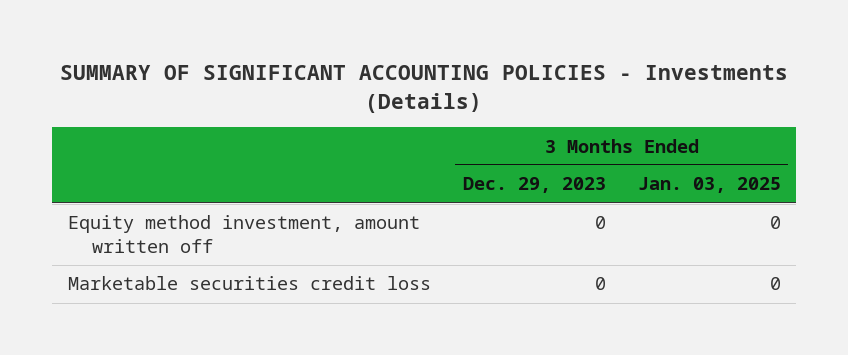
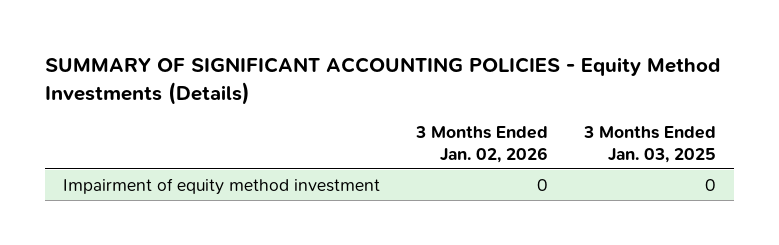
- SUMMARY OF SIGNIFICANT ACCOUNTING POLICIES - Investments (Details)
+ SUMMARY OF SIGNIFICANT ACCOUNTING POLICIES - Equity Method Investments (Details)
- | 3 Months Ended Dec. 29, 2023 | 3 Months Ended Jan. 03, 2025
+ | 3 Months Ended Jan. 02, 2026 | 3 Months Ended Jan. 03, 2025
- Equity method investment, amount written off | 0 | 0
- Marketable securities credit loss | 0 | 0
+ Impairment of equity method investment | 0 | 0

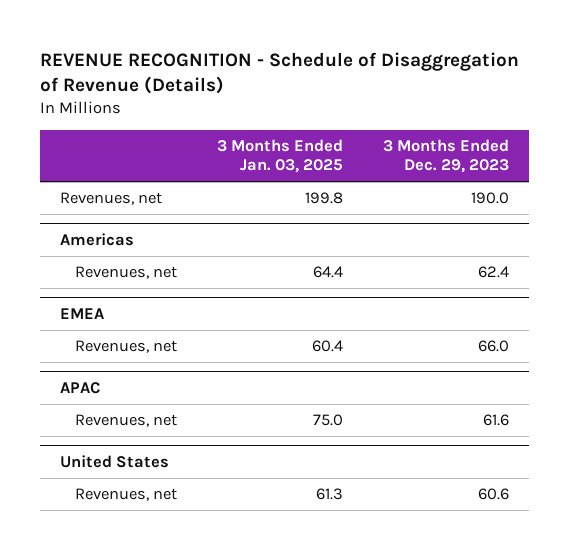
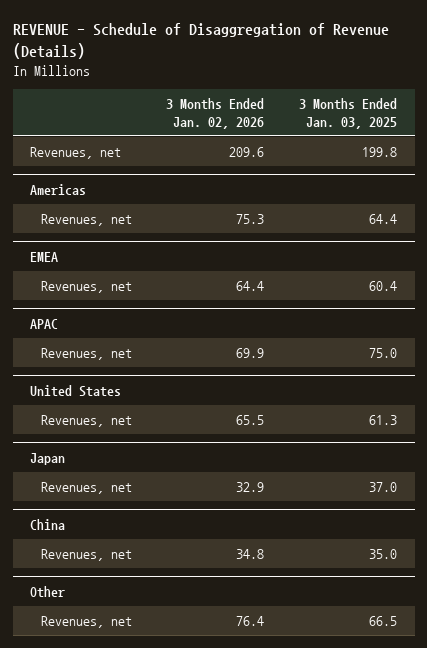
- REVENUE RECOGNITION - Schedule of Disaggregation of Revenue (Details)
+ REVENUE - Schedule of Disaggregation of Revenue (Details)
- | 3 Months Ended Jan. 03, 2025 | 3 Months Ended Dec. 29, 2023
+ | 3 Months Ended Jan. 02, 2026 | 3 Months Ended Jan. 03, 2025
+ Japan
+ Revenues, net | 32.9 | 37.0
+ China
+ Revenues, net | 34.8 | 35.0
+ Other
+ Revenues, net | 76.4 | 66.5

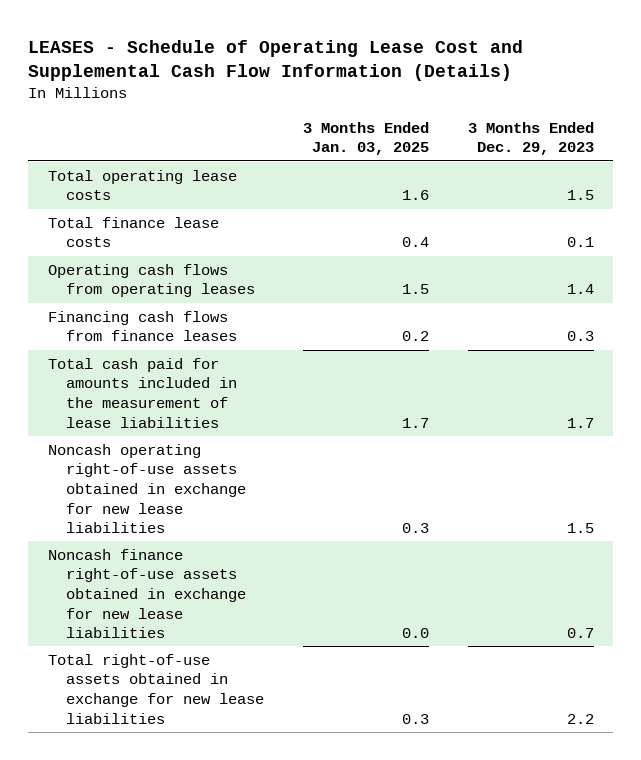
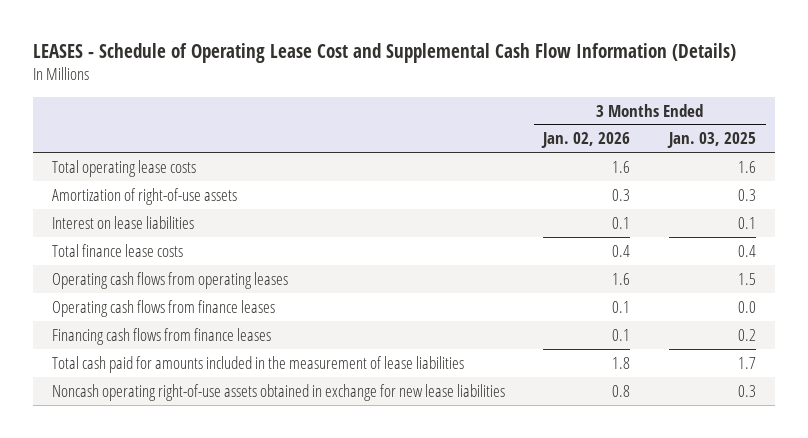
- | 3 Months Ended Jan. 03, 2025 | 3 Months Ended Dec. 29, 2023
+ | 3 Months Ended Jan. 02, 2026 | 3 Months Ended Jan. 03, 2025
+ Amortization of right-of-use assets | 0.3 | 0.3
+ Interest on lease liabilities | 0.1 | 0.1
+ Operating cash flows from finance leases | 0.1 | 0.0
- Noncash finance right-of-use assets obtained in exchange for new lease liabilities | 0.0 | 0.7
- Total right-of-use assets obtained in exchange for new lease liabilities | 0.3 | 2.2

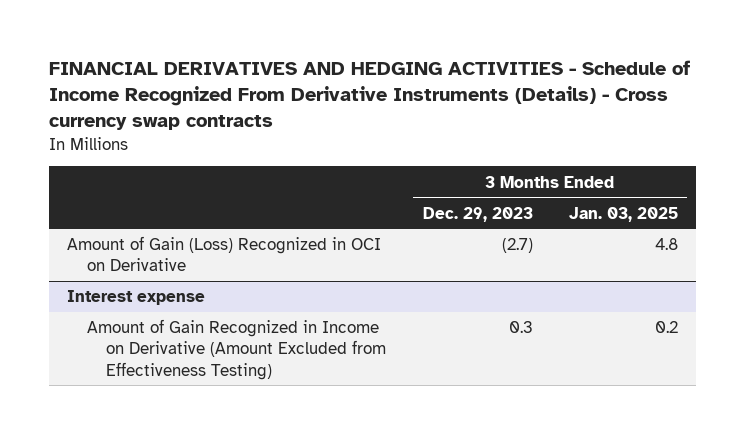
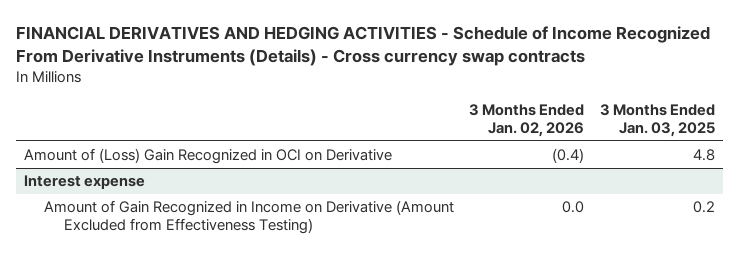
- | 3 Months Ended Dec. 29, 2023 | 3 Months Ended Jan. 03, 2025
+ | 3 Months Ended Jan. 02, 2026 | 3 Months Ended Jan. 03, 2025
- Amount of Gain (Loss) Recognized in OCI on Derivative | (2.7) | 4.8
+ Amount of (Loss) Gain Recognized in OCI on Derivative | (0.4) | 4.8

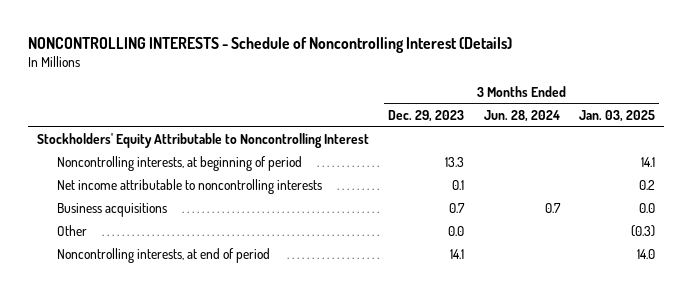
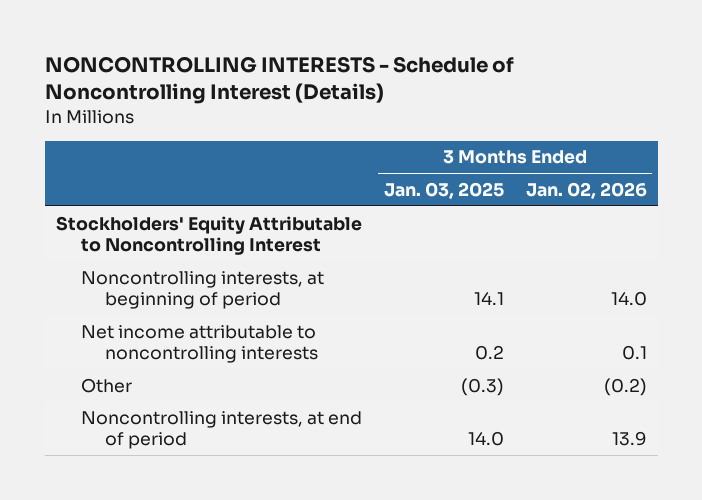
- | 3 Months Ended Dec. 29, 2023 | 3 Months Ended Jun. 28, 2024 | 3 Months Ended Jan. 03, 2025
+ | 3 Months Ended Jan. 03, 2025 | 3 Months Ended Jan. 02, 2026
- Business acquisitions | 0.7 | 0.7 | 0.0

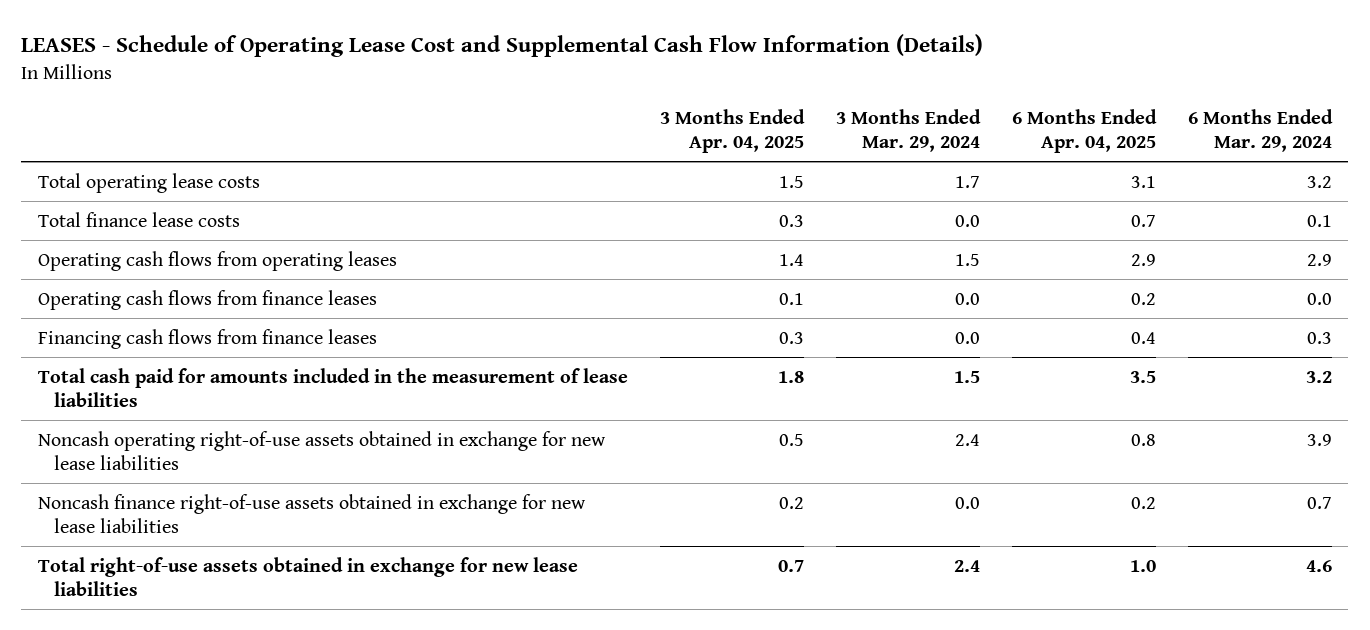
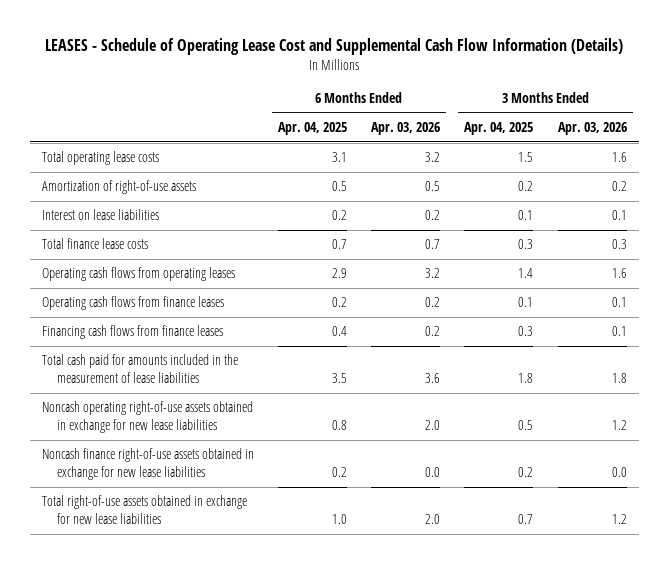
- | 3 Months Ended Apr. 04, 2025 | 3 Months Ended Mar. 29, 2024 | 6 Months Ended Apr. 04, 2025 | 6 Months Ended Mar. 29, 2024
+ | 6 Months Ended Apr. 04, 2025 | 6 Months Ended Apr. 03, 2026 | 3 Months Ended Apr. 04, 2025 | 3 Months Ended Apr. 03, 2026
+ Amortization of right-of-use assets | 0.5 | 0.5 | 0.2 | 0.2
+ Interest on lease liabilities | 0.2 | 0.2 | 0.1 | 0.1

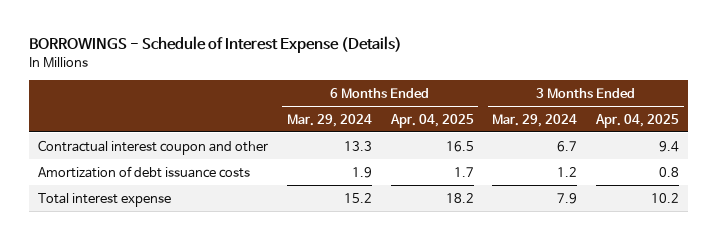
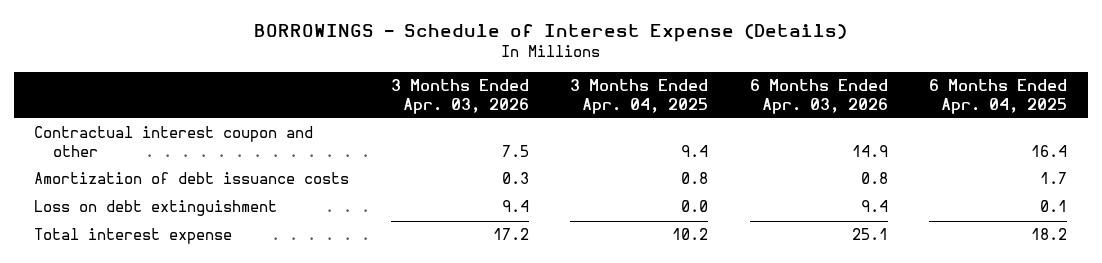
- | 6 Months Ended Mar. 29, 2024 | 6 Months Ended Apr. 04, 2025 | 3 Months Ended Mar. 29, 2024 | 3 Months Ended Apr. 04, 2025
+ | 3 Months Ended Apr. 03, 2026 | 3 Months Ended Apr. 04, 2025 | 6 Months Ended Apr. 03, 2026 | 6 Months Ended Apr. 04, 2025
- Contractual interest coupon and other | 13.3 | 16.5 | 6.7 | 9.4
+ Contractual interest coupon and other | 7.5 | 9.4 | 14.9 | 16.4
+ Loss on debt extinguishment | 9.4 | 0.0 | 9.4 | 0.1

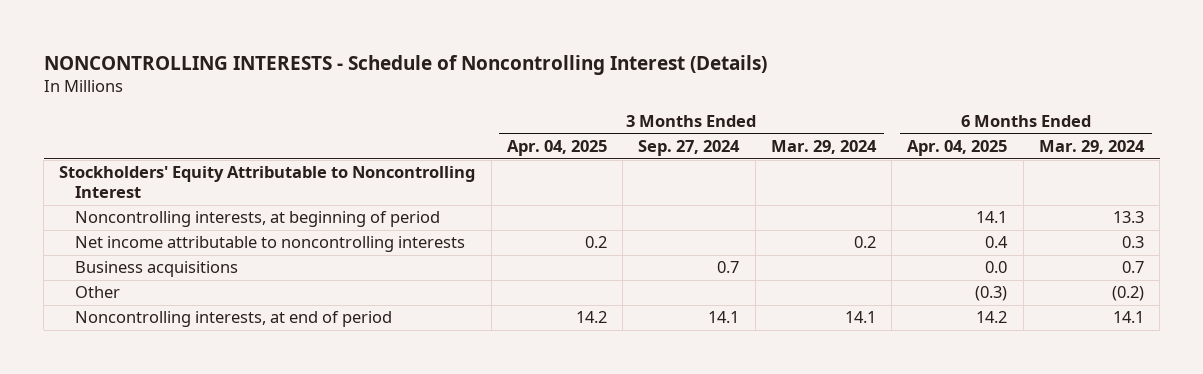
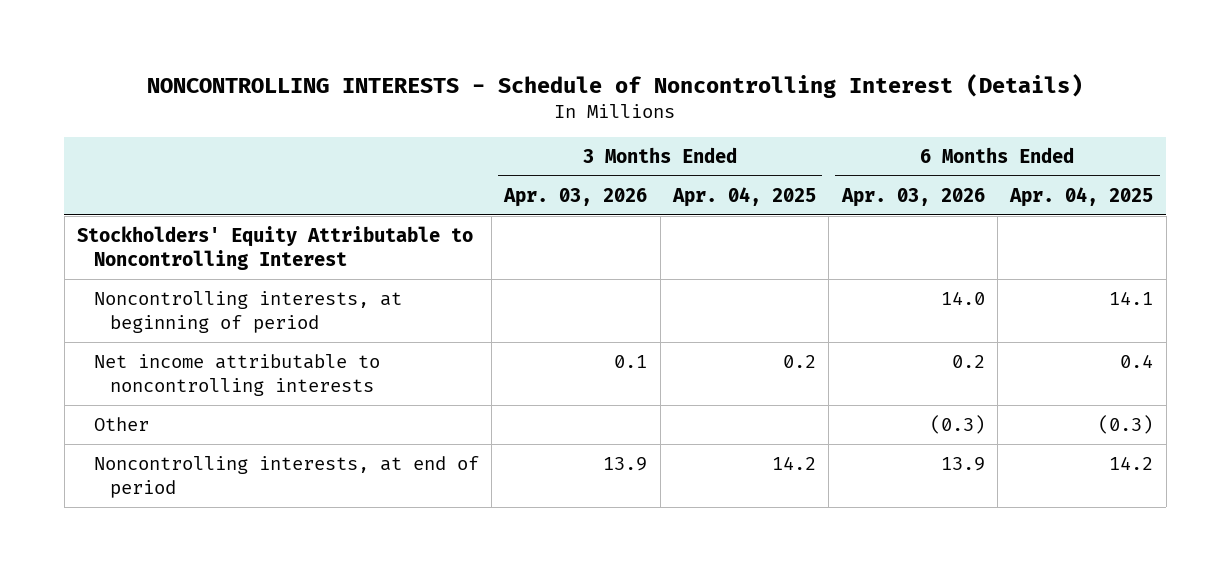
- | 3 Months Ended Apr. 04, 2025 | 3 Months Ended Sep. 27, 2024 | 3 Months Ended Mar. 29, 2024 | 6 Months Ended Apr. 04, 2025 | 6 Months Ended Mar. 29, 2024
+ | 3 Months Ended Apr. 03, 2026 | 3 Months Ended Apr. 04, 2025 | 6 Months Ended Apr. 03, 2026 | 6 Months Ended Apr. 04, 2025
- Business acquisitions | | 0.7 | | 0.0 | 0.7

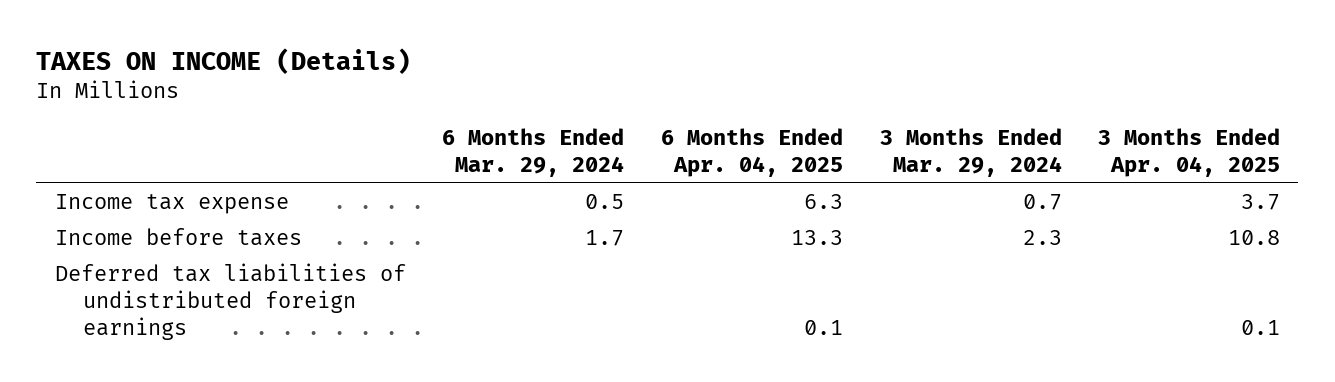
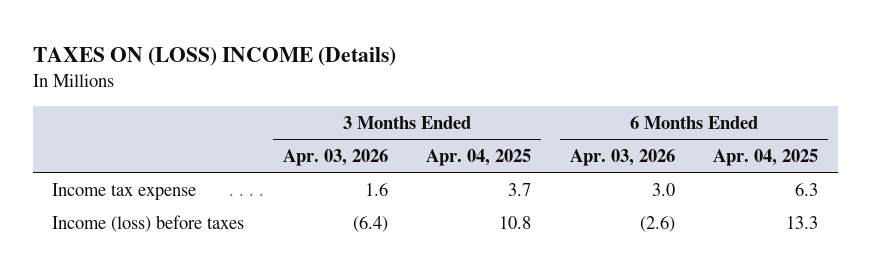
- TAXES ON INCOME (Details)
+ TAXES ON (LOSS) INCOME (Details)
- | 6 Months Ended Mar. 29, 2024 | 6 Months Ended Apr. 04, 2025 | 3 Months Ended Mar. 29, 2024 | 3 Months Ended Apr. 04, 2025
+ | 3 Months Ended Apr. 03, 2026 | 3 Months Ended Apr. 04, 2025 | 6 Months Ended Apr. 03, 2026 | 6 Months Ended Apr. 04, 2025
- Income before taxes | 1.7 | 13.3 | 2.3 | 10.8
- Deferred tax liabilities of undistributed foreign earnings | | 0.1 | | 0.1
+ Income (loss) before taxes | (6.4) | 10.8 | (2.6) | 13.3

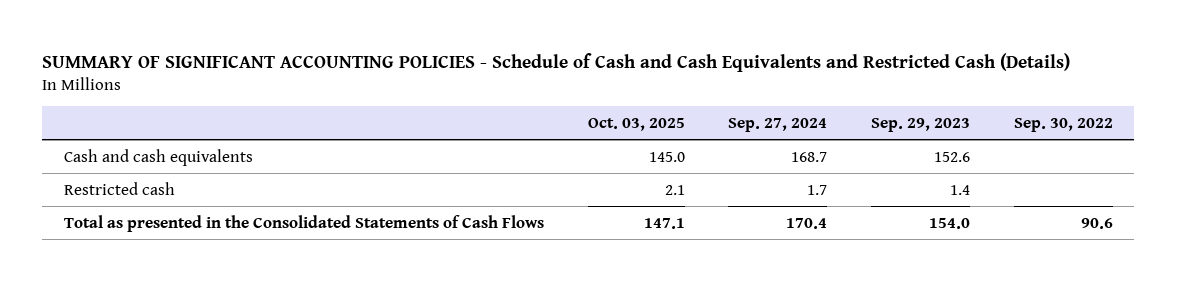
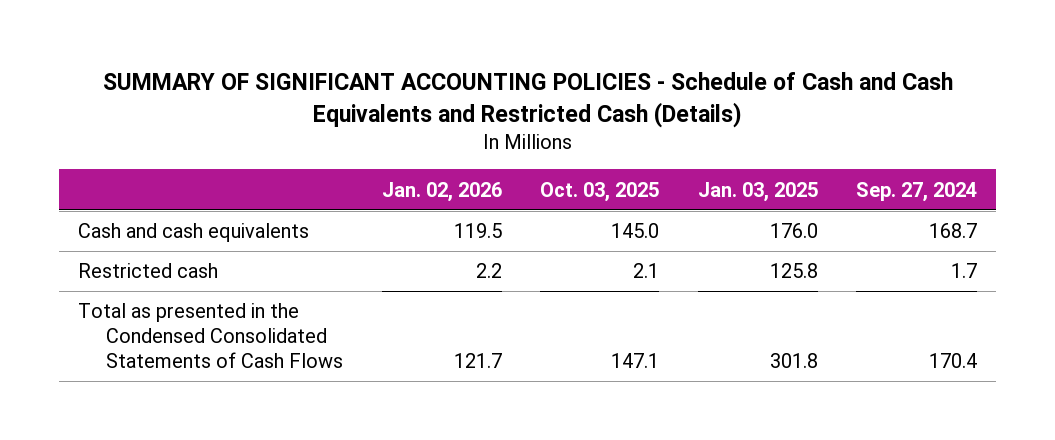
- | Oct. 03, 2025 | Sep. 27, 2024 | Sep. 29, 2023 | Sep. 30, 2022
+ | Jan. 02, 2026 | Oct. 03, 2025 | Jan. 03, 2025 | Sep. 27, 2024
- Total as presented in the Consolidated Statements of Cash Flows | 147.1 | 170.4 | 154.0 | 90.6
+ Total as presented in the Condensed Consolidated Statements of Cash Flows | 121.7 | 147.1 | 301.8 | 170.4

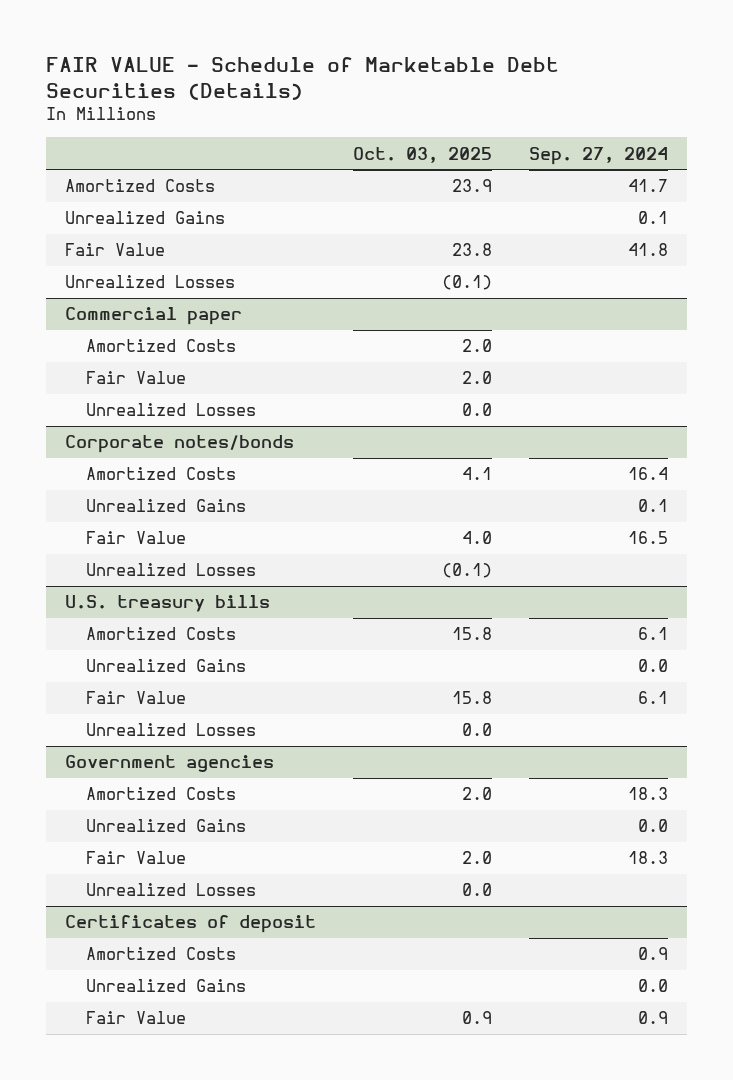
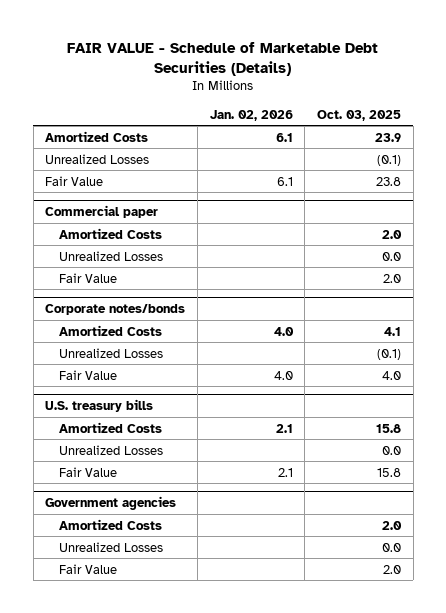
- | Oct. 03, 2025 | Sep. 27, 2024
+ | Jan. 02, 2026 | Oct. 03, 2025
- Unrealized Gains | | 0.1
moved down: Fair Value | 6.1 | 23.8
@ Commercial paper
moved down: Fair Value | | 2.0
@ Corporate notes/bonds
- Unrealized Gains | | 0.1
moved down: Fair Value | 4.0 | 4.0
@ U.S. treasury bills
- Unrealized Gains | | 0.0
moved down: Fair Value | 2.1 | 15.8
@ Government agencies
- Unrealized Gains | | 0.0
- Certificates of deposit
- Amortized Costs | | 0.9
- Unrealized Gains | | 0.0
- Fair Value | 0.9 | 0.9
@ Government agencies
moved down: Fair Value | | 2.0

